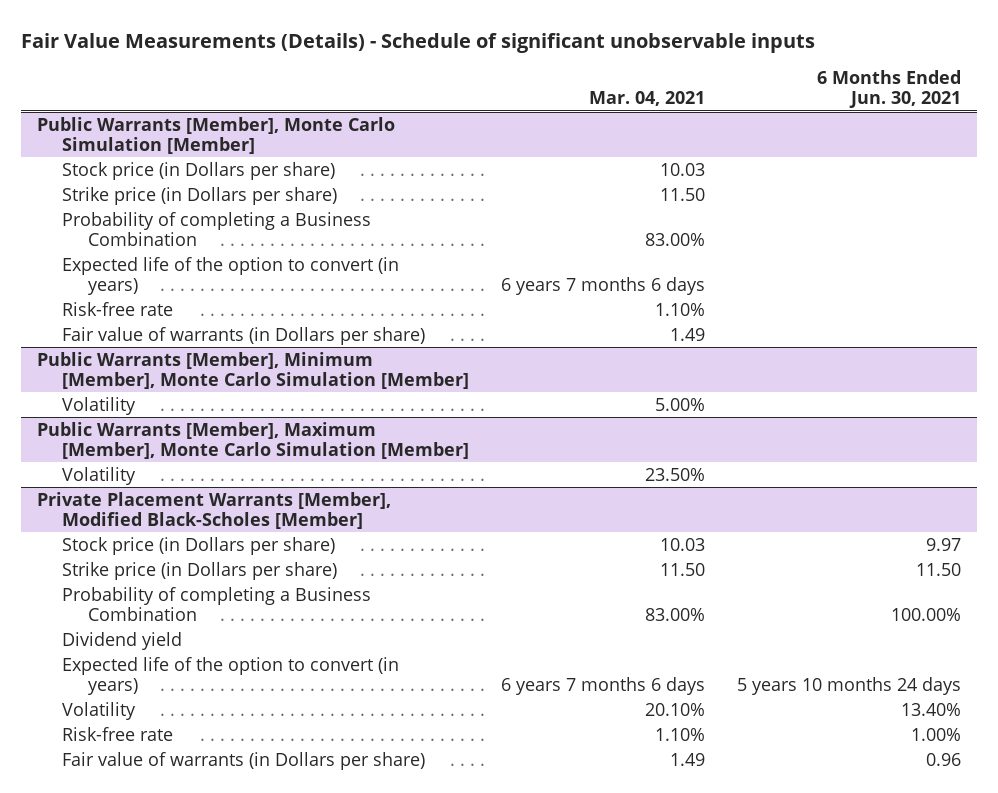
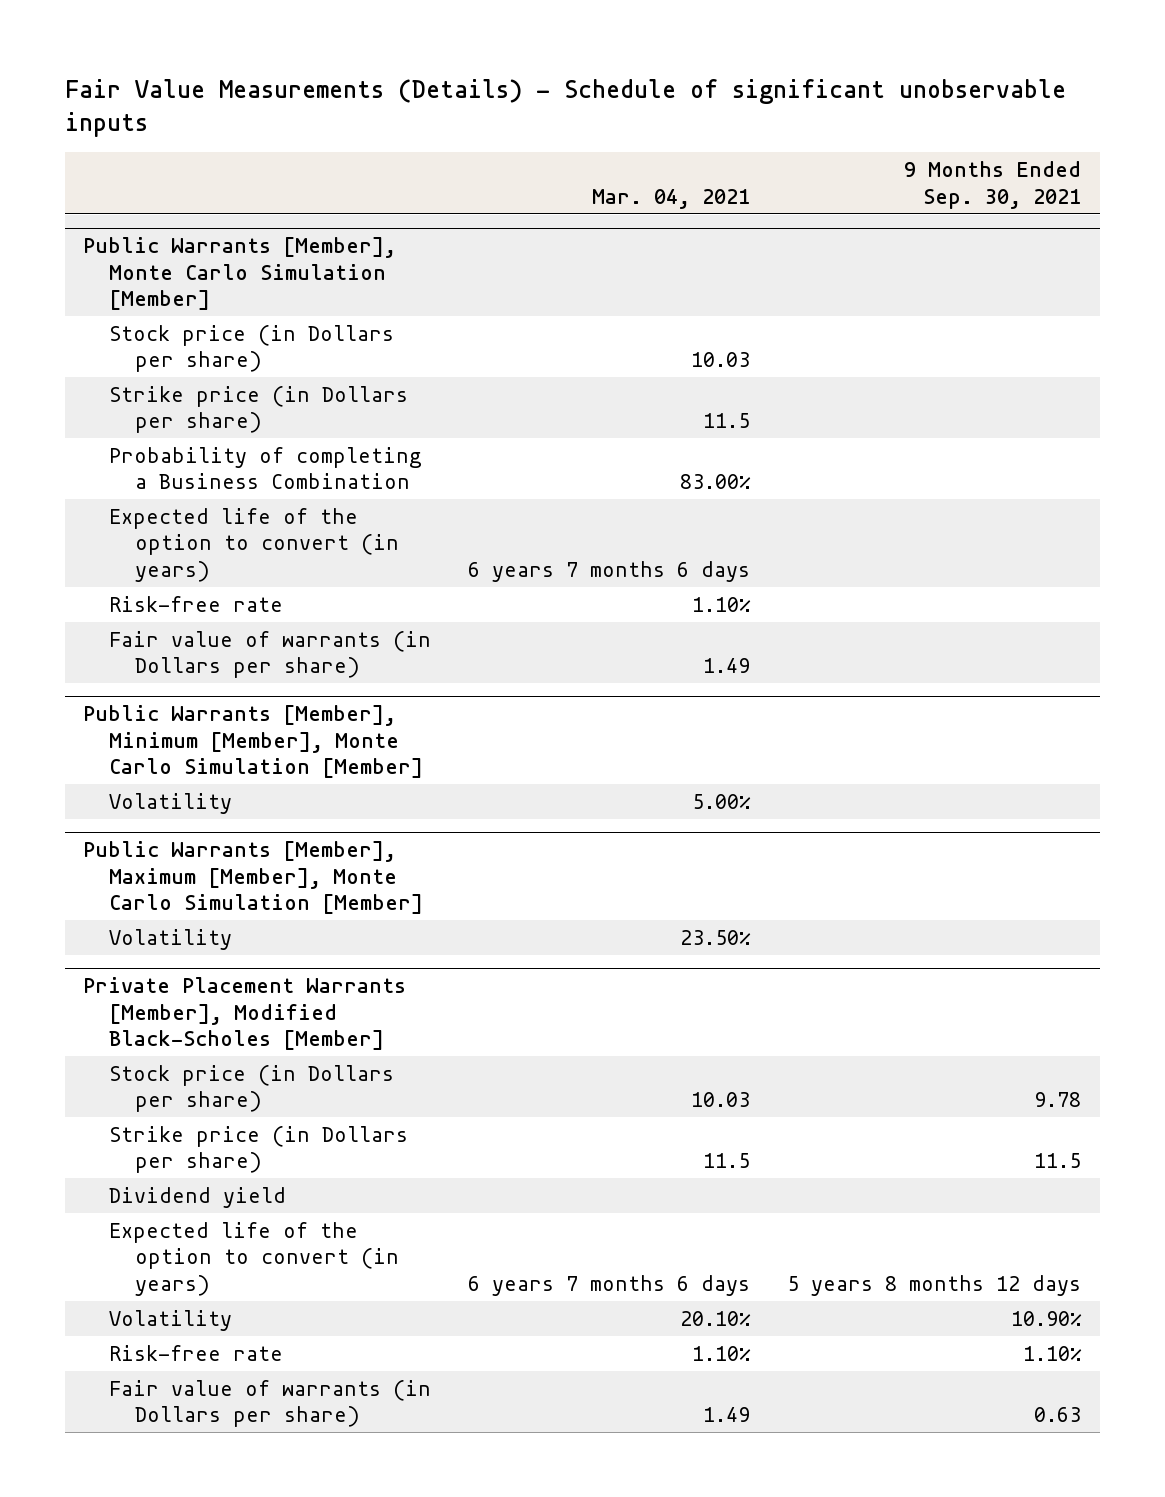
- | Mar. 04, 2021 | 6 Months Ended Jun. 30, 2021
+ | Mar. 04, 2021 | 9 Months Ended Sep. 30, 2021
@ Public Warrants [Member], Monte Carlo Simulation [Member]
- Strike price (in Dollars per share) | 11.50 |
+ Strike price (in Dollars per share) | 11.5 |
@ Private Placement Warrants [Member], Modified Black-Scholes [Member]
- Strike price (in Dollars per share) | 11.50 | 11.50
- Probability of completing a Business Combination | 83.00% | 100.00%
+ Strike price (in Dollars per share) | 11.5 | 11.5

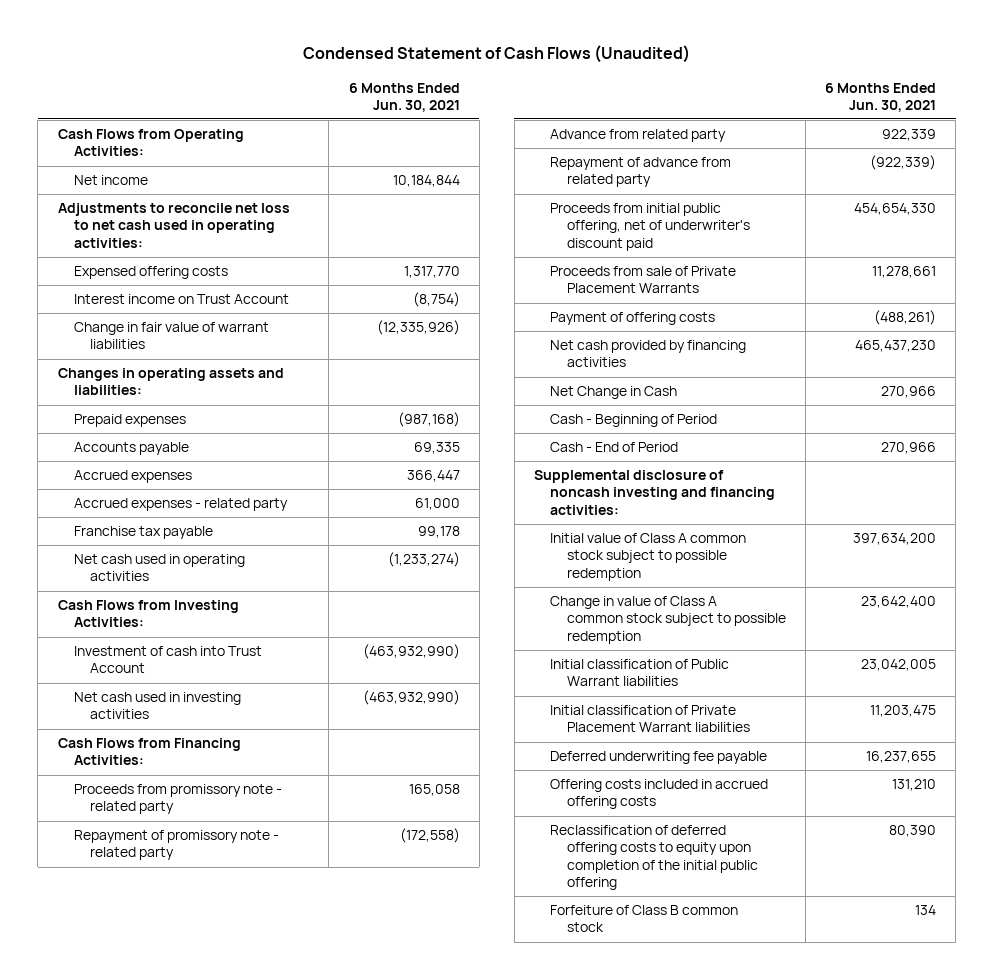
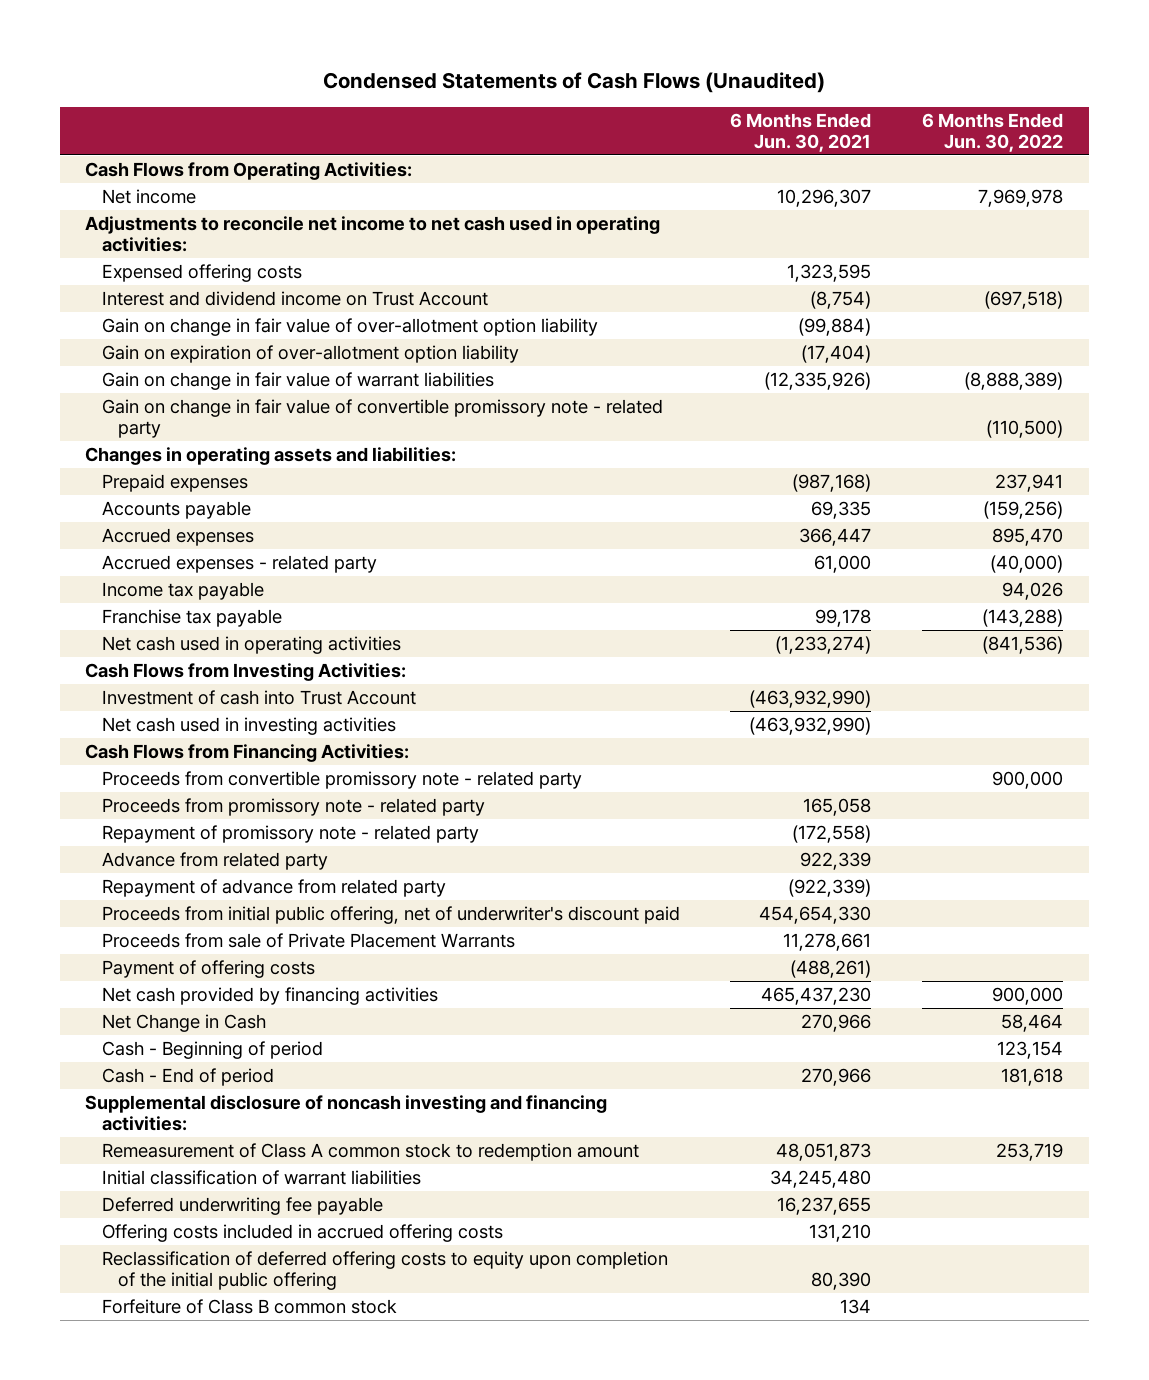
- Condensed Statement of Cash Flows (Unaudited)
+ Condensed Statements of Cash Flows (Unaudited)
- | 6 Months Ended Jun. 30, 2021
+ | 6 Months Ended Jun. 30, 2021 | 6 Months Ended Jun. 30, 2022
- Net income | 10,184,844
- Adjustments to reconcile net loss to net cash used in operating activities:
- Expensed offering costs | 1,317,770
- Interest income on Trust Account | (8,754)
- Change in fair value of warrant liabilities | (12,335,926)
+ Net income | 10,296,307 | 7,969,978
+ Adjustments to reconcile net income to net cash used in operating activities:
+ Expensed offering costs | 1,323,595 |
+ Interest and dividend income on Trust Account | (8,754) | (697,518)
+ Gain on change in fair value of over-allotment option liability | (99,884) |
+ Gain on expiration of over-allotment option liability | (17,404) |
+ Gain on change in fair value of warrant liabilities | (12,335,926) | (8,888,389)
+ Gain on change in fair value of convertible promissory note - related party | | (110,500)
+ Income tax payable | | 94,026
+ Proceeds from convertible promissory note - related party | | 900,000
- Cash - Beginning of Period
- Cash - End of Period | 270,966
+ Cash - Beginning of period | | 123,154
+ Cash - End of period | 270,966 | 181,618
- Initial value of Class A common stock subject to possible redemption | 397,634,200
- Change in value of Class A common stock subject to possible redemption | 23,642,400
- Initial classification of Public Warrant liabilities | 23,042,005
- Initial classification of Private Placement Warrant liabilities | 11,203,475
+ Remeasurement of Class A common stock to redemption amount | 48,051,873 | 253,719
+ Initial classification of warrant liabilities | 34,245,480 |

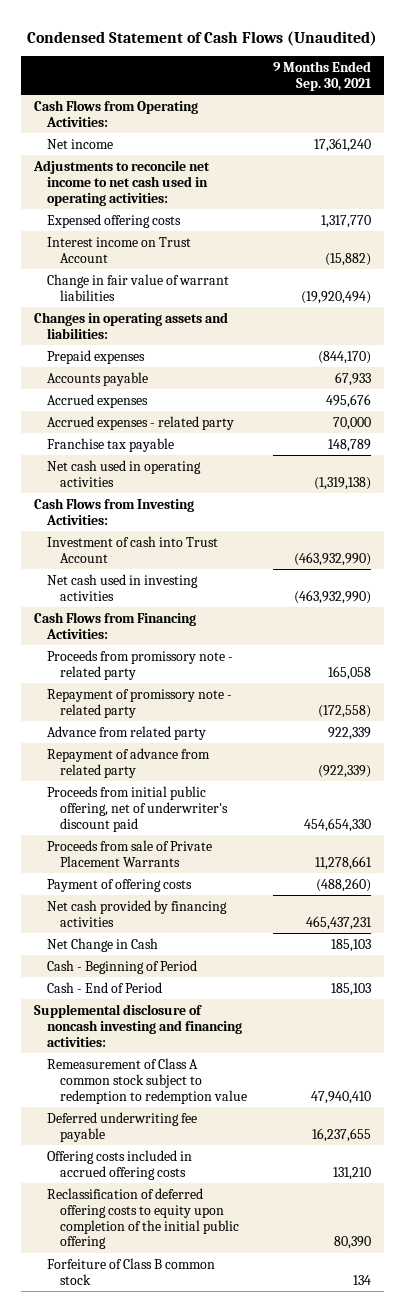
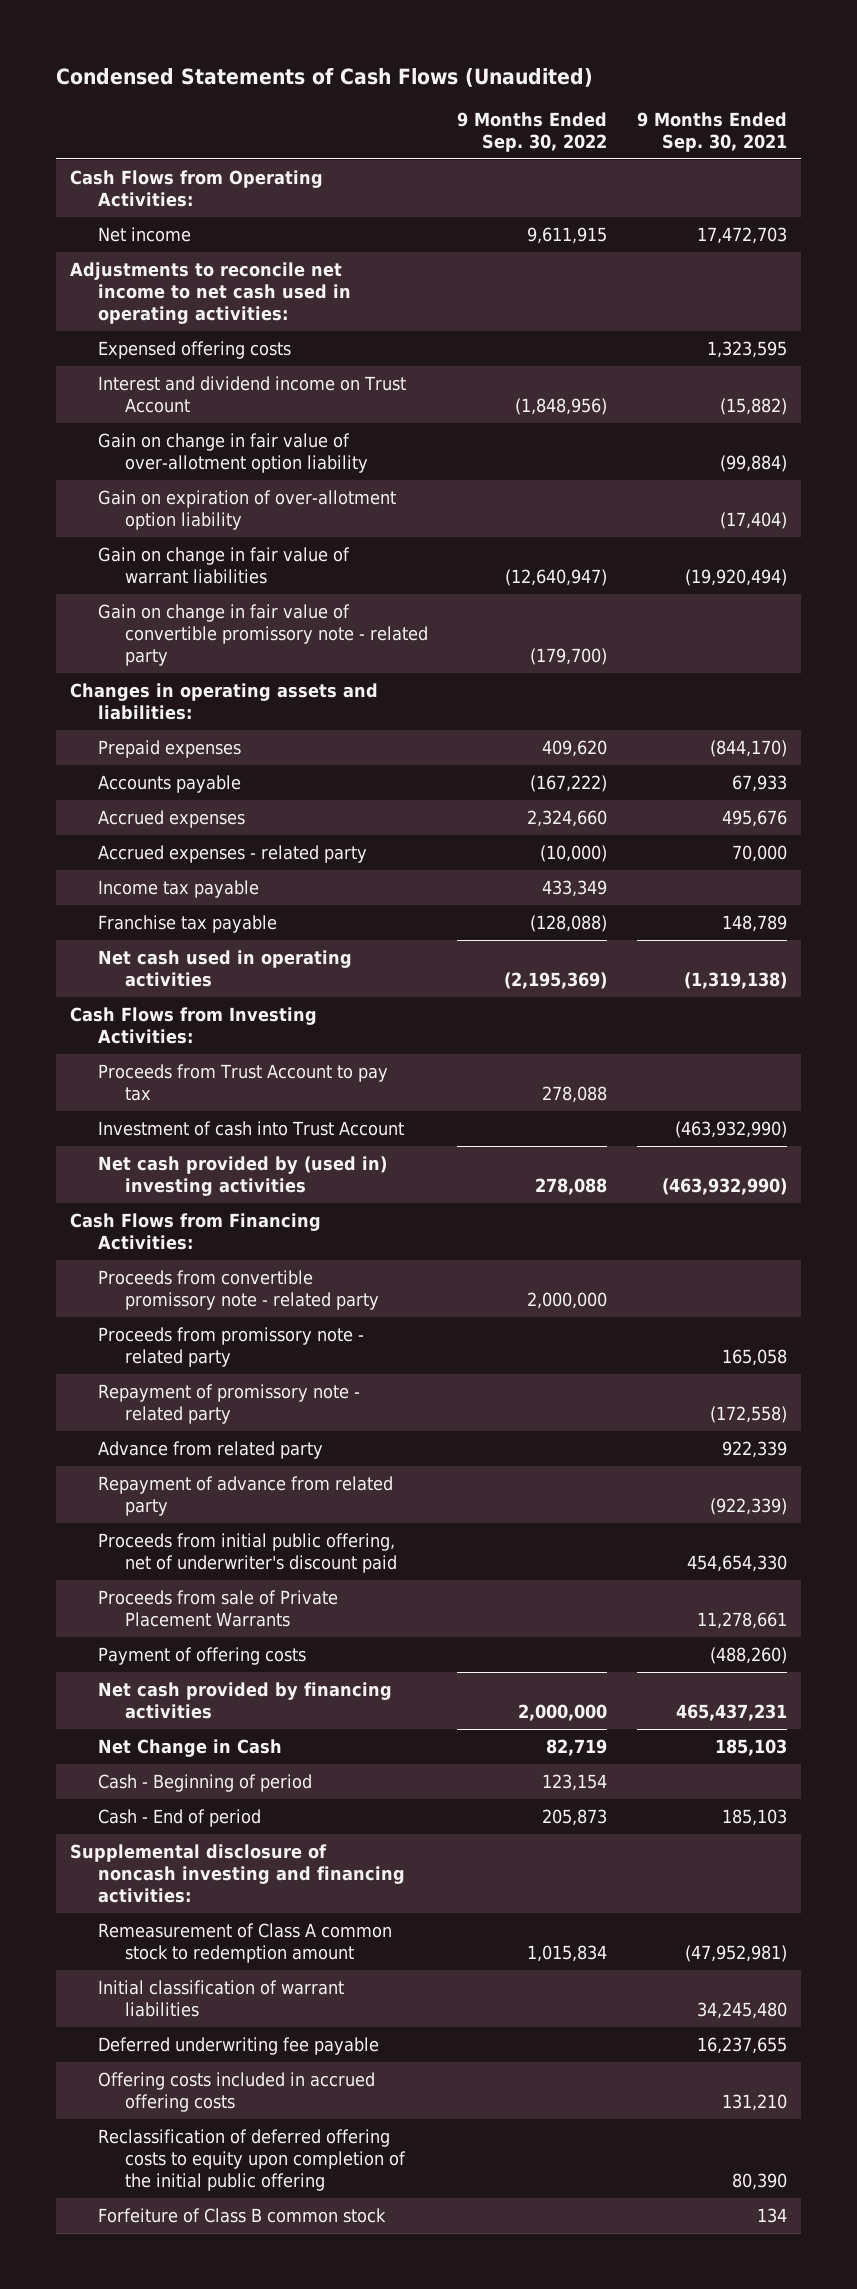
- Condensed Statement of Cash Flows (Unaudited)
+ Condensed Statements of Cash Flows (Unaudited)
- | 9 Months Ended Sep. 30, 2021
+ | 9 Months Ended Sep. 30, 2022 | 9 Months Ended Sep. 30, 2021
- Net income | 17,361,240
+ Net income | 9,611,915 | 17,472,703
- Expensed offering costs | 1,317,770
- Interest income on Trust Account | (15,882)
- Change in fair value of warrant liabilities | (19,920,494)
+ Expensed offering costs | | 1,323,595
+ Interest and dividend income on Trust Account | (1,848,956) | (15,882)
+ Gain on change in fair value of over-allotment option liability | | (99,884)
+ Gain on expiration of over-allotment option liability | | (17,404)
+ Gain on change in fair value of warrant liabilities | (12,640,947) | (19,920,494)
+ Gain on change in fair value of convertible promissory note - related party | (179,700) |
+ Income tax payable | 433,349 |
+ Proceeds from Trust Account to pay tax | 278,088 |
- Net cash used in investing activities | (463,932,990)
+ Net cash provided by (used in) investing activities | 278,088 | (463,932,990)
+ Proceeds from convertible promissory note - related party | 2,000,000 |
- Cash - Beginning of Period
- Cash - End of Period | 185,103
+ Cash - Beginning of period | 123,154 |
+ Cash - End of period | 205,873 | 185,103
- Remeasurement of Class A common stock subject to redemption to redemption value | 47,940,410
+ Remeasurement of Class A common stock to redemption amount | 1,015,834 | (47,952,981)
+ Initial classification of warrant liabilities | | 34,245,480

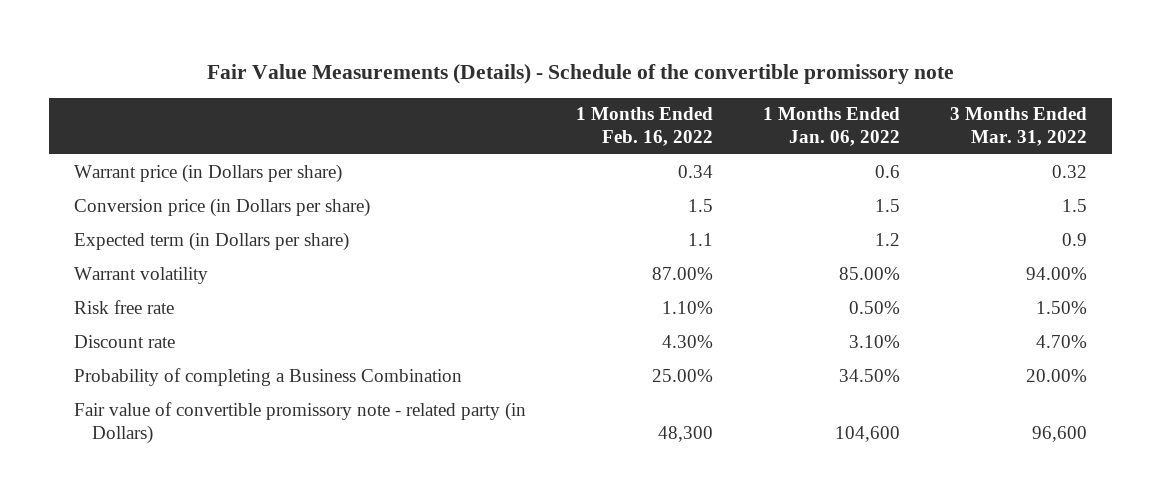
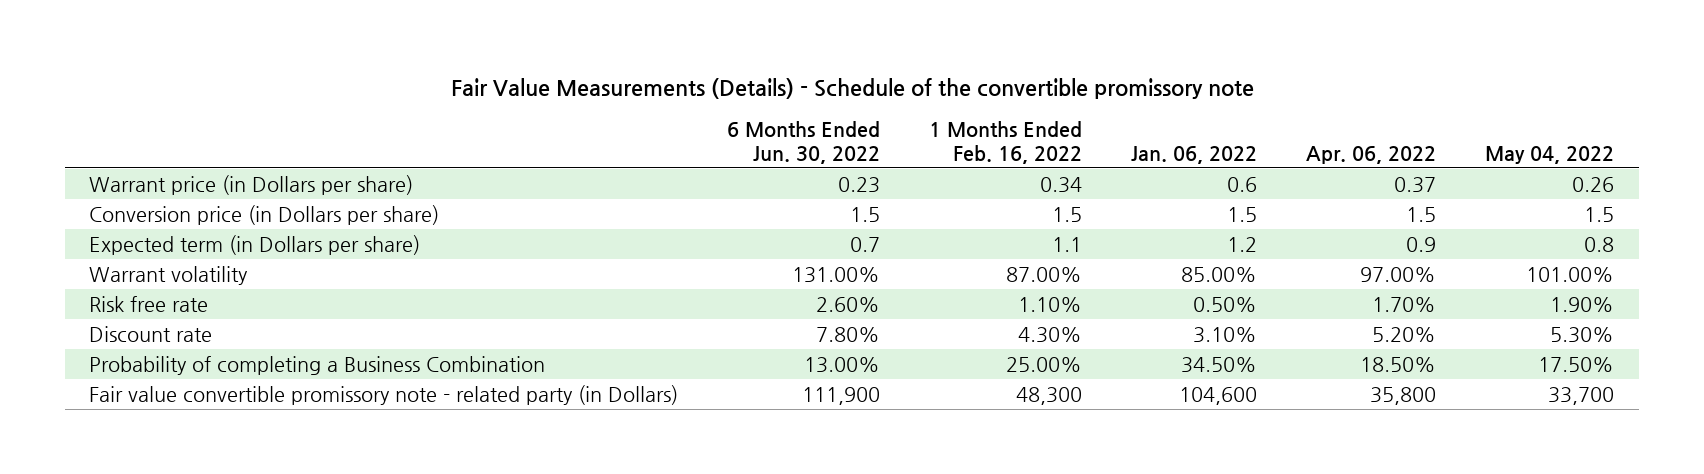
- | 1 Months Ended Feb. 16, 2022 | 1 Months Ended Jan. 06, 2022 | 3 Months Ended Mar. 31, 2022
+ | 6 Months Ended Jun. 30, 2022 | 1 Months Ended Feb. 16, 2022 | Jan. 06, 2022 | Apr. 06, 2022 | May 04, 2022
- Fair value of convertible promissory note - related party (in Dollars) | 48,300 | 104,600 | 96,600
+ Fair value convertible promissory note - related party (in Dollars) | 111,900 | 48,300 | 104,600 | 35,800 | 33,700

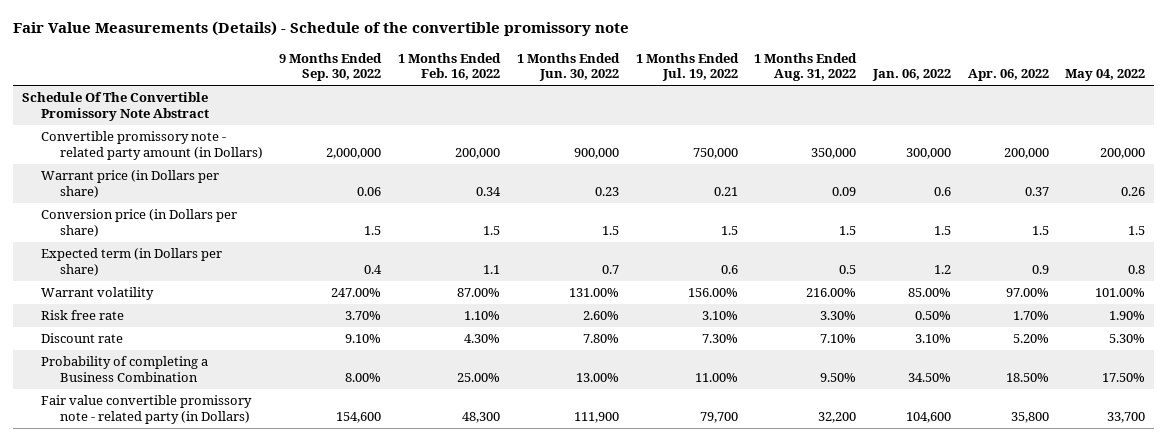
- | 6 Months Ended Jun. 30, 2022 | 1 Months Ended Feb. 16, 2022 | Jan. 06, 2022 | Apr. 06, 2022 | May 04, 2022
+ | 9 Months Ended Sep. 30, 2022 | 1 Months Ended Feb. 16, 2022 | 1 Months Ended Jun. 30, 2022 | 1 Months Ended Jul. 19, 2022 | 1 Months Ended Aug. 31, 2022 | Jan. 06, 2022 | Apr. 06, 2022 | May 04, 2022
+ Schedule Of The Convertible Promissory Note Abstract
+ Convertible promissory note - related party amount (in Dollars) | 2,000,000 | 200,000 | 900,000 | 750,000 | 350,000 | 300,000 | 200,000 | 200,000

